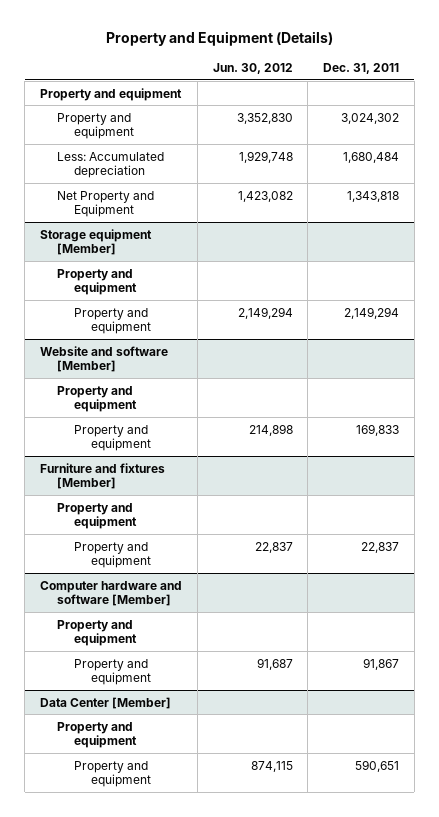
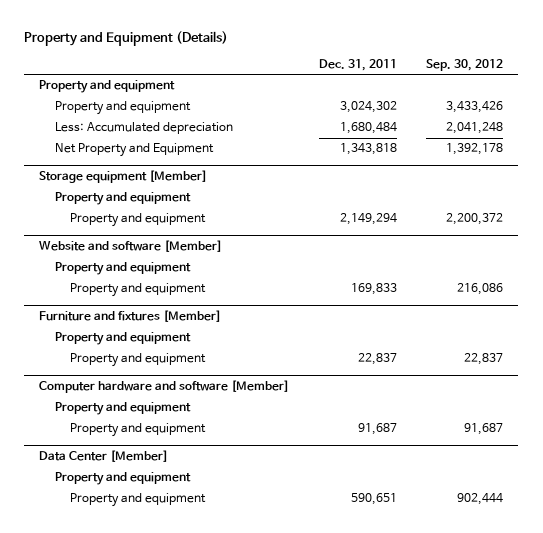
- | Jun. 30, 2012 | Dec. 31, 2011
+ | Dec. 31, 2011 | Sep. 30, 2012
@ Computer hardware and software [Member]
- Property and equipment | 91,687 | 91,867
+ Property and equipment | 91,687 | 91,687

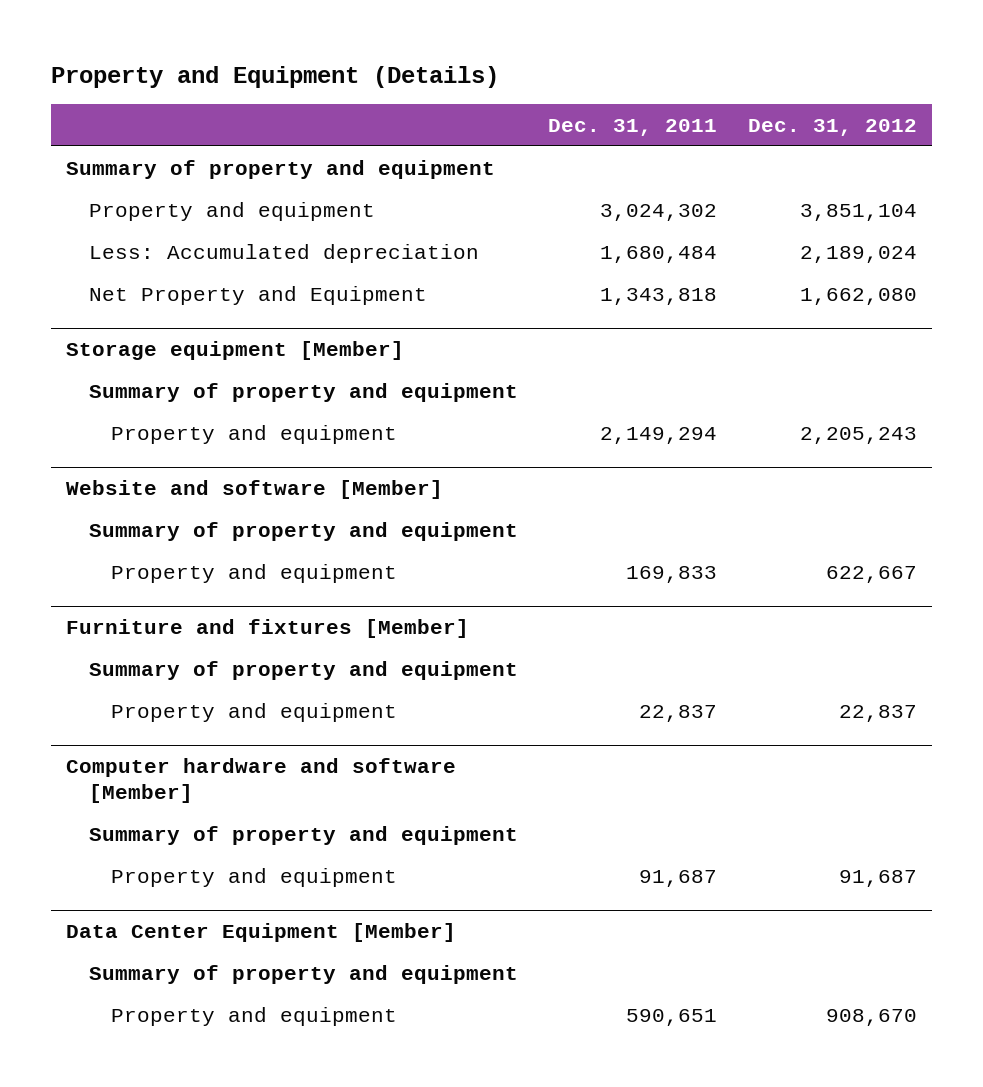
- | Dec. 31, 2011 | Sep. 30, 2012
+ | Dec. 31, 2011 | Dec. 31, 2012
- Property and equipment
+ Summary of property and equipment
@ Storage equipment [Member]
- Property and equipment
+ Summary of property and equipment
@ Website and software [Member]
- Property and equipment
+ Summary of property and equipment
@ Furniture and fixtures [Member]
- Property and equipment
+ Summary of property and equipment
@ Computer hardware and software [Member]
- Property and equipment
+ Summary of property and equipment
- Data Center [Member]
- Property and equipment
+ Data Center Equipment [Member]
+ Summary of property and equipment

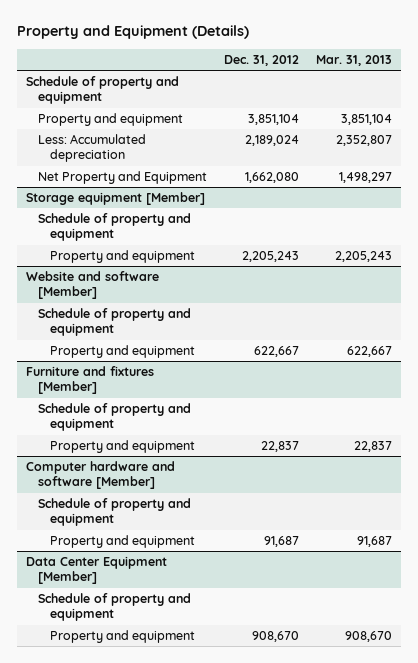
- | Dec. 31, 2011 | Dec. 31, 2012
+ | Dec. 31, 2012 | Mar. 31, 2013
- Summary of property and equipment
+ Schedule of property and equipment
@ Storage equipment [Member]
- Summary of property and equipment
+ Schedule of property and equipment
@ Website and software [Member]
- Summary of property and equipment
+ Schedule of property and equipment
@ Furniture and fixtures [Member]
- Summary of property and equipment
+ Schedule of property and equipment
@ Computer hardware and software [Member]
- Summary of property and equipment
+ Schedule of property and equipment
@ Data Center Equipment [Member]
- Summary of property and equipment
+ Schedule of property and equipment

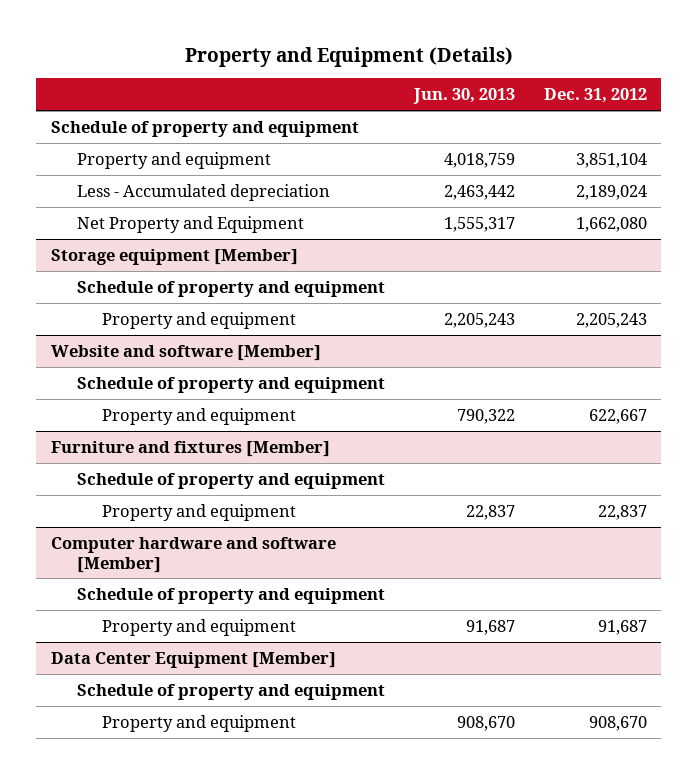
- | Dec. 31, 2012 | Mar. 31, 2013
+ | Jun. 30, 2013 | Dec. 31, 2012
- Less: Accumulated depreciation | 2,189,024 | 2,352,807
+ Less - Accumulated depreciation | 2,463,442 | 2,189,024

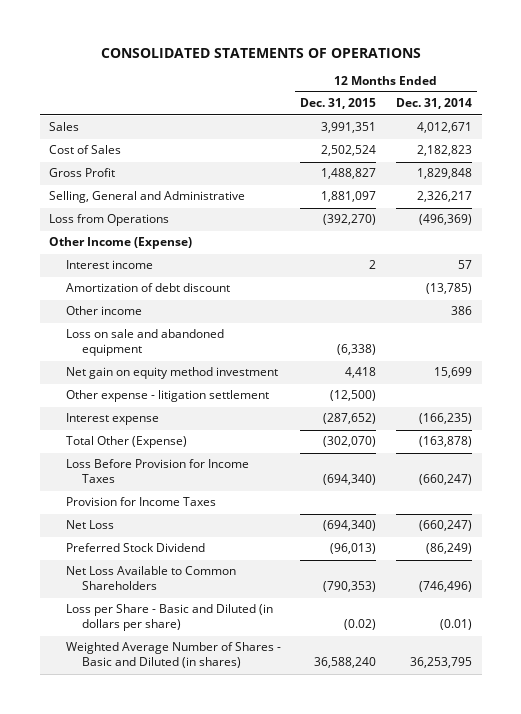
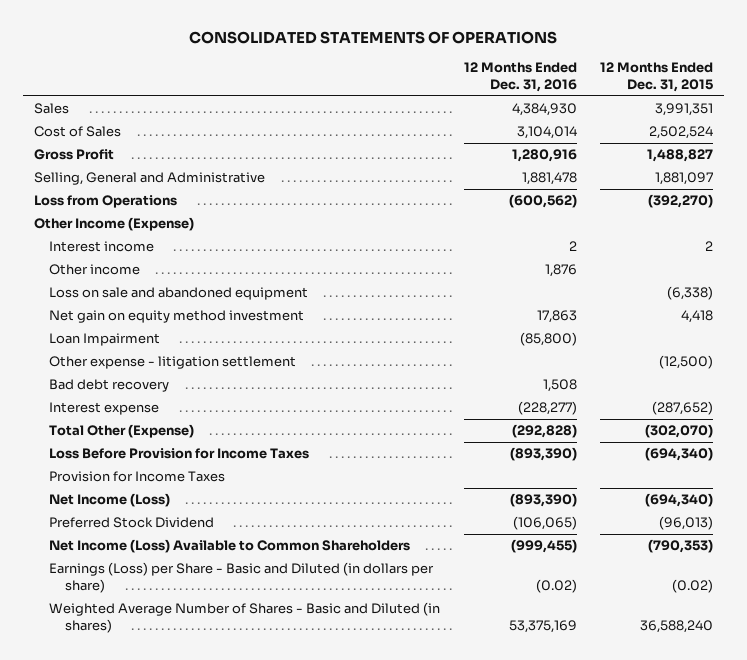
- | 12 Months Ended Dec. 31, 2015 | 12 Months Ended Dec. 31, 2014
+ | 12 Months Ended Dec. 31, 2016 | 12 Months Ended Dec. 31, 2015
- Amortization of debt discount | | (13,785)
+ Loan Impairment | (85,800) |
+ Bad debt recovery | 1,508 |
- Net Loss | (694,340) | (660,247)
+ Net Income (Loss) | (893,390) | (694,340)
- Net Loss Available to Common Shareholders | (790,353) | (746,496)
- Loss per Share - Basic and Diluted (in dollars per share) | (0.02) | (0.01)
+ Net Income (Loss) Available to Common Shareholders | (999,455) | (790,353)
+ Earnings (Loss) per Share - Basic and Diluted (in dollars per share) | (0.02) | (0.02)

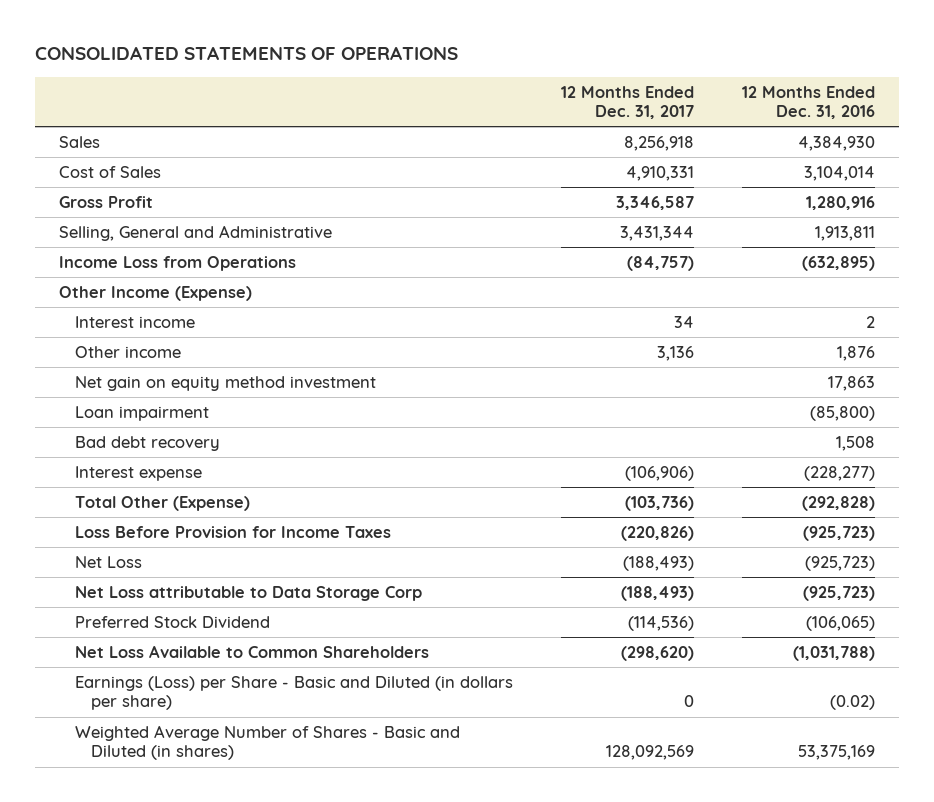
- | 12 Months Ended Dec. 31, 2016 | 12 Months Ended Dec. 31, 2015
+ | 12 Months Ended Dec. 31, 2017 | 12 Months Ended Dec. 31, 2016
- Selling, General and Administrative | 1,881,478 | 1,881,097
- Loss from Operations | (600,562) | (392,270)
+ Selling, General and Administrative | 3,431,344 | 1,913,811
+ Income Loss from Operations | (84,757) | (632,895)
- Loss on sale and abandoned equipment | | (6,338)
- Loan Impairment | (85,800) |
- Other expense - litigation settlement | | (12,500)
+ Loan impairment | | (85,800)
- Loss Before Provision for Income Taxes | (893,390) | (694,340)
- Provision for Income Taxes
- Net Income (Loss) | (893,390) | (694,340)
+ Loss Before Provision for Income Taxes | (220,826) | (925,723)
+ Net Loss | (188,493) | (925,723)
+ Net Loss attributable to Data Storage Corp | (188,493) | (925,723)
- Net Income (Loss) Available to Common Shareholders | (999,455) | (790,353)
+ Net Loss Available to Common Shareholders | (298,620) | (1,031,788)

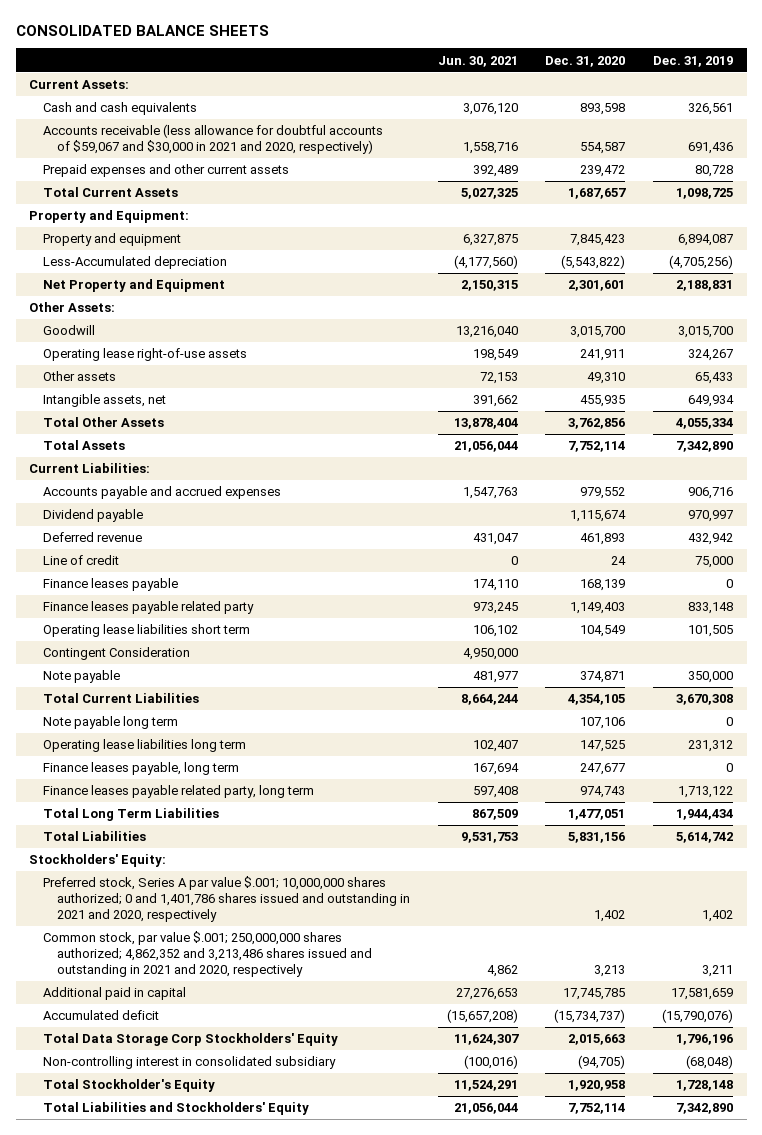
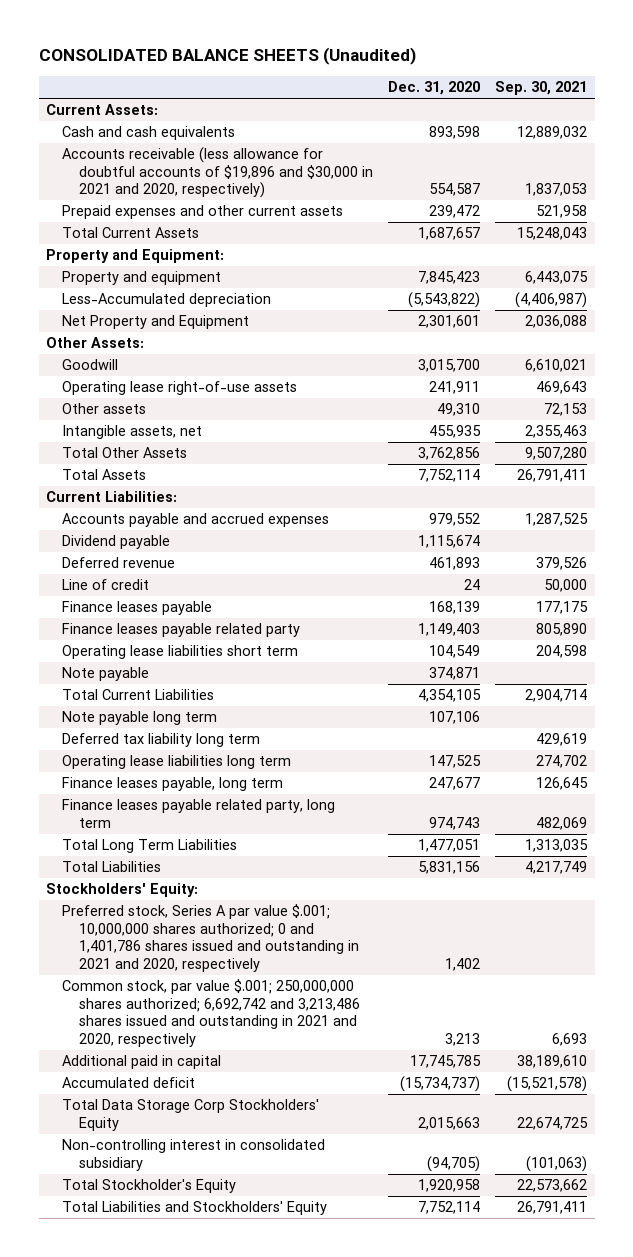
- CONSOLIDATED BALANCE SHEETS
+ CONSOLIDATED BALANCE SHEETS (Unaudited)
- | Jun. 30, 2021 | Dec. 31, 2020 | Dec. 31, 2019
+ | Dec. 31, 2020 | Sep. 30, 2021
- Accounts receivable (less allowance for doubtful accounts of $59,067 and $30,000 in 2021 and 2020, respectively) | 1,558,716 | 554,587 | 691,436
+ Accounts receivable (less allowance for doubtful accounts of $19,896 and $30,000 in 2021 and 2020, respectively) | 554,587 | 1,837,053
- Contingent Consideration | 4,950,000 | |
+ Deferred tax liability long term | | 429,619
- Common stock, par value $.001; 250,000,000 shares authorized; 4,862,352 and 3,213,486 shares issued and outstanding in 2021 and 2020, respectively | 4,862 | 3,213 | 3,211
+ Common stock, par value $.001; 250,000,000 shares authorized; 6,692,742 and 3,213,486 shares issued and outstanding in 2021 and 2020, respectively | 3,213 | 6,693

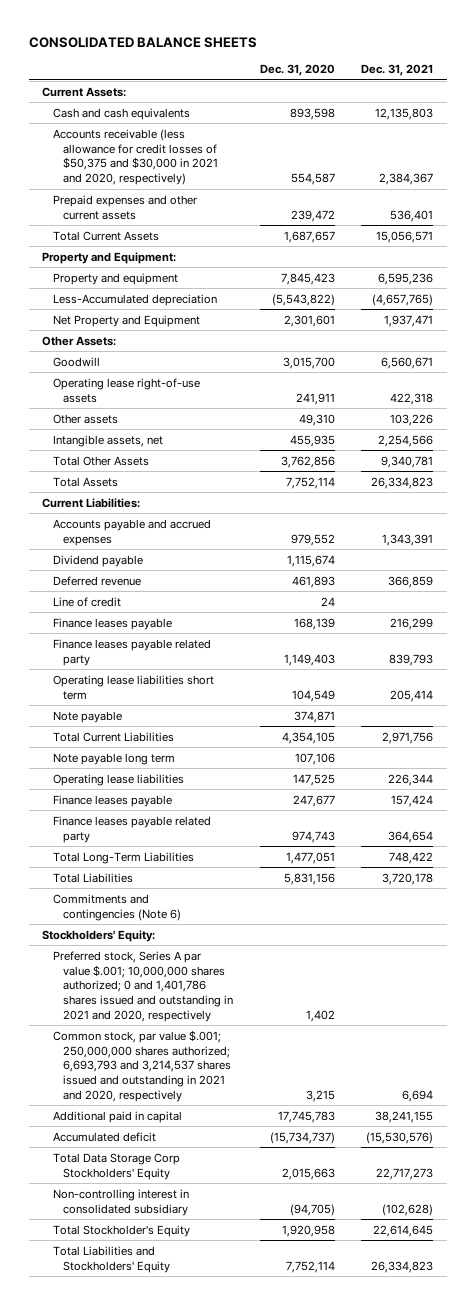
- CONSOLIDATED BALANCE SHEETS (Unaudited)
+ CONSOLIDATED BALANCE SHEETS
- | Dec. 31, 2020 | Sep. 30, 2021
+ | Dec. 31, 2020 | Dec. 31, 2021
- Accounts receivable (less allowance for doubtful accounts of $19,896 and $30,000 in 2021 and 2020, respectively) | 554,587 | 1,837,053
+ Accounts receivable (less allowance for credit losses of $50,375 and $30,000 in 2021 and 2020, respectively) | 554,587 | 2,384,367
- Deferred tax liability long term | | 429,619
- Operating lease liabilities long term | 147,525 | 274,702
- Finance leases payable, long term | 247,677 | 126,645
- Finance leases payable related party, long term | 974,743 | 482,069
- Total Long Term Liabilities | 1,477,051 | 1,313,035
+ Operating lease liabilities | 147,525 | 226,344
+ Finance leases payable | 247,677 | 157,424
+ Finance leases payable related party | 974,743 | 364,654
+ Total Long-Term Liabilities | 1,477,051 | 748,422
+ Commitments and contingencies (Note 6)
- Common stock, par value $.001; 250,000,000 shares authorized; 6,692,742 and 3,213,486 shares issued and outstanding in 2021 and 2020, respectively | 3,213 | 6,693
- Additional paid in capital | 17,745,785 | 38,189,610
+ Common stock, par value $.001; 250,000,000 shares authorized; 6,693,793 and 3,214,537 shares issued and outstanding in 2021 and 2020, respectively | 3,215 | 6,694
+ Additional paid in capital | 17,745,783 | 38,241,155

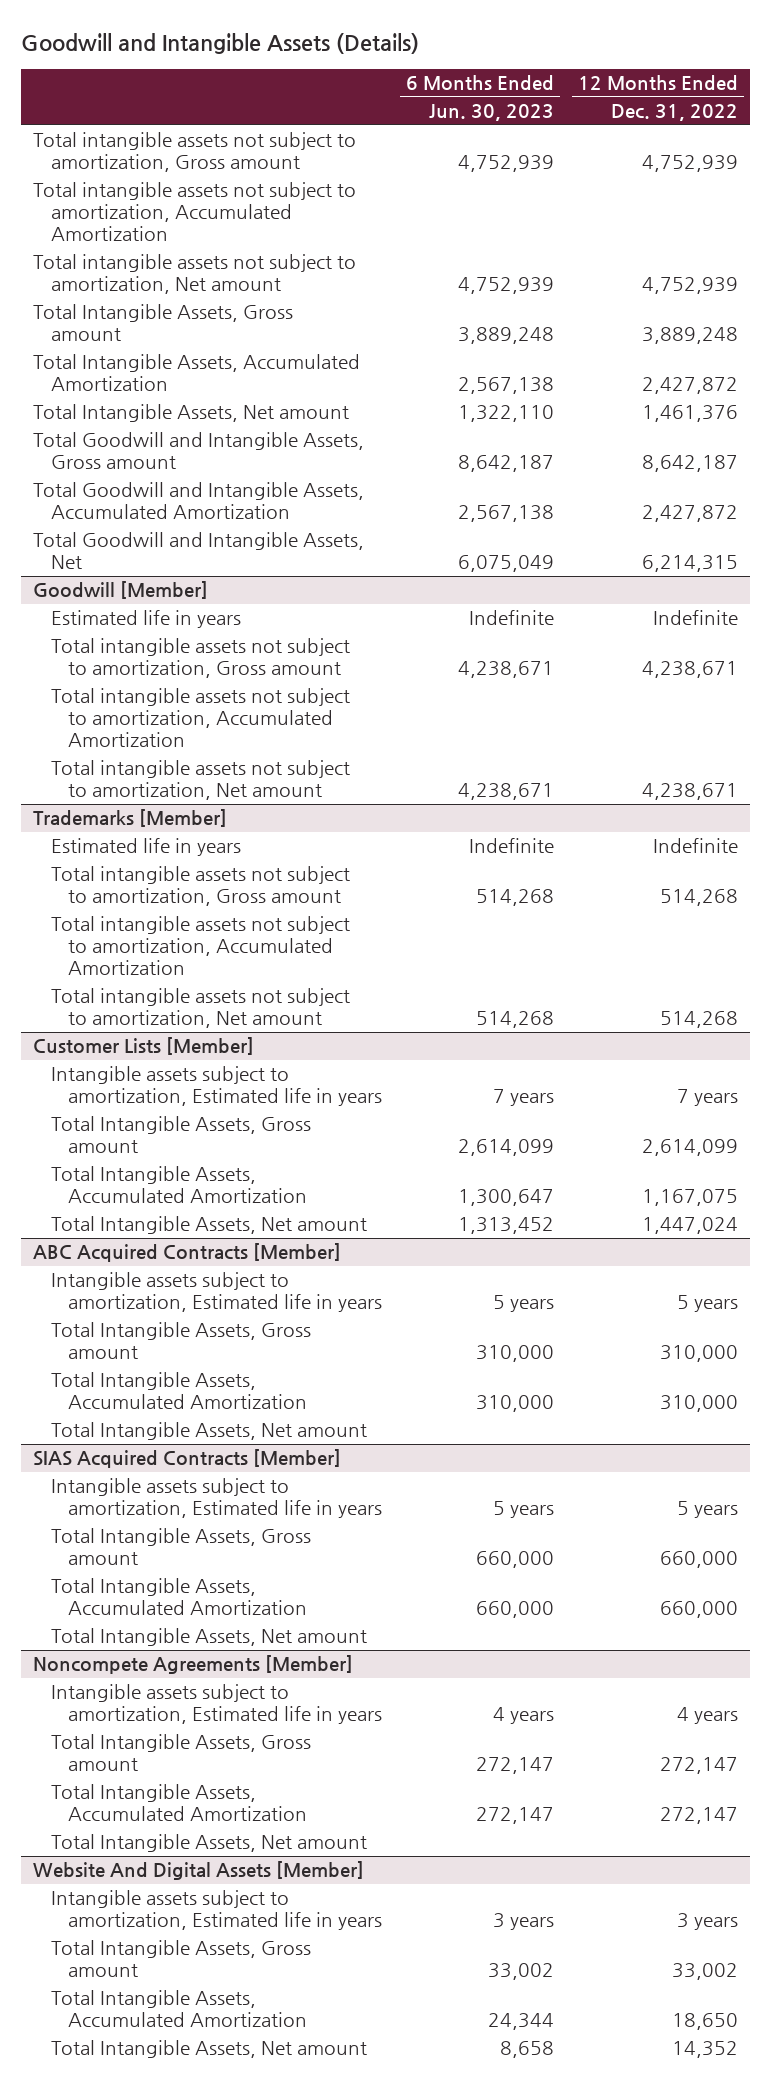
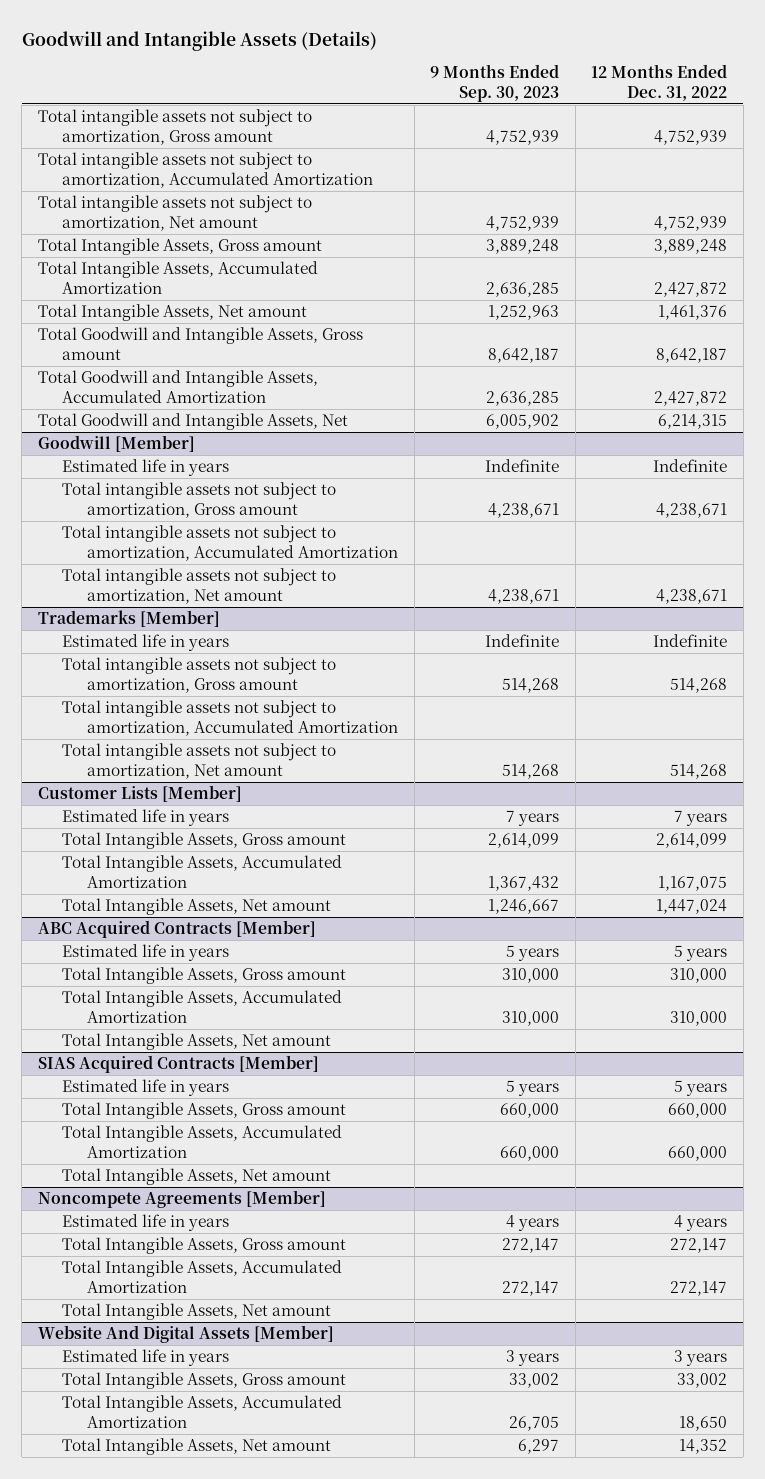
- | 6 Months Ended Jun. 30, 2023 | 12 Months Ended Dec. 31, 2022
+ | 9 Months Ended Sep. 30, 2023 | 12 Months Ended Dec. 31, 2022
@ Customer Lists [Member]
- Intangible assets subject to amortization, Estimated life in years | 7 years | 7 years
+ Estimated life in years | 7 years | 7 years
@ ABC Acquired Contracts [Member]
- Intangible assets subject to amortization, Estimated life in years | 5 years | 5 years
+ Estimated life in years | 5 years | 5 years
@ SIAS Acquired Contracts [Member]
- Intangible assets subject to amortization, Estimated life in years | 5 years | 5 years
+ Estimated life in years | 5 years | 5 years
@ Noncompete Agreements [Member]
- Intangible assets subject to amortization, Estimated life in years | 4 years | 4 years
+ Estimated life in years | 4 years | 4 years
@ Website And Digital Assets [Member]
- Intangible assets subject to amortization, Estimated life in years | 3 years | 3 years
+ Estimated life in years | 3 years | 3 years

